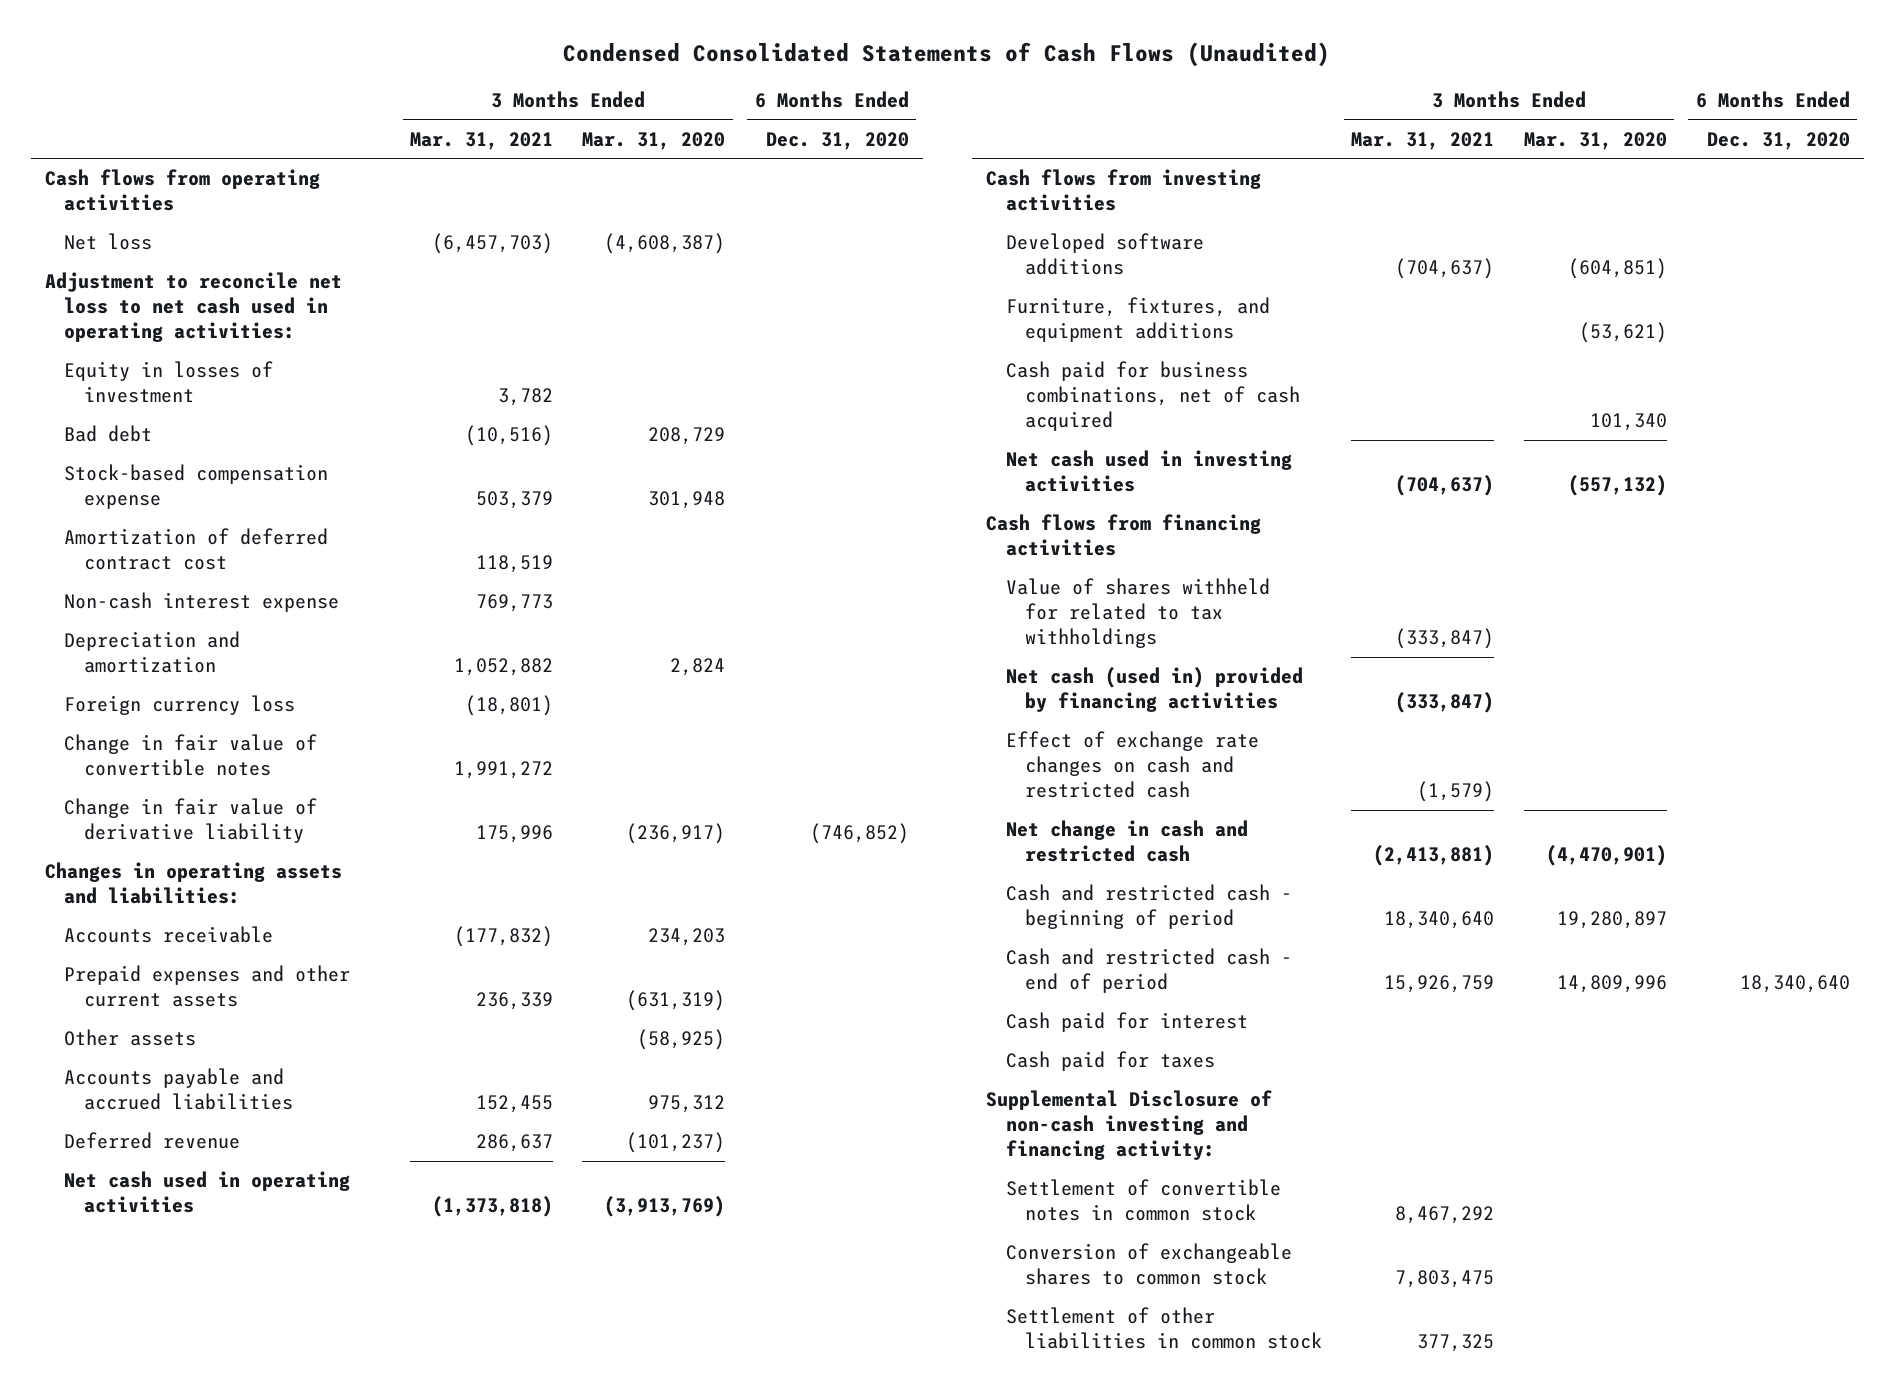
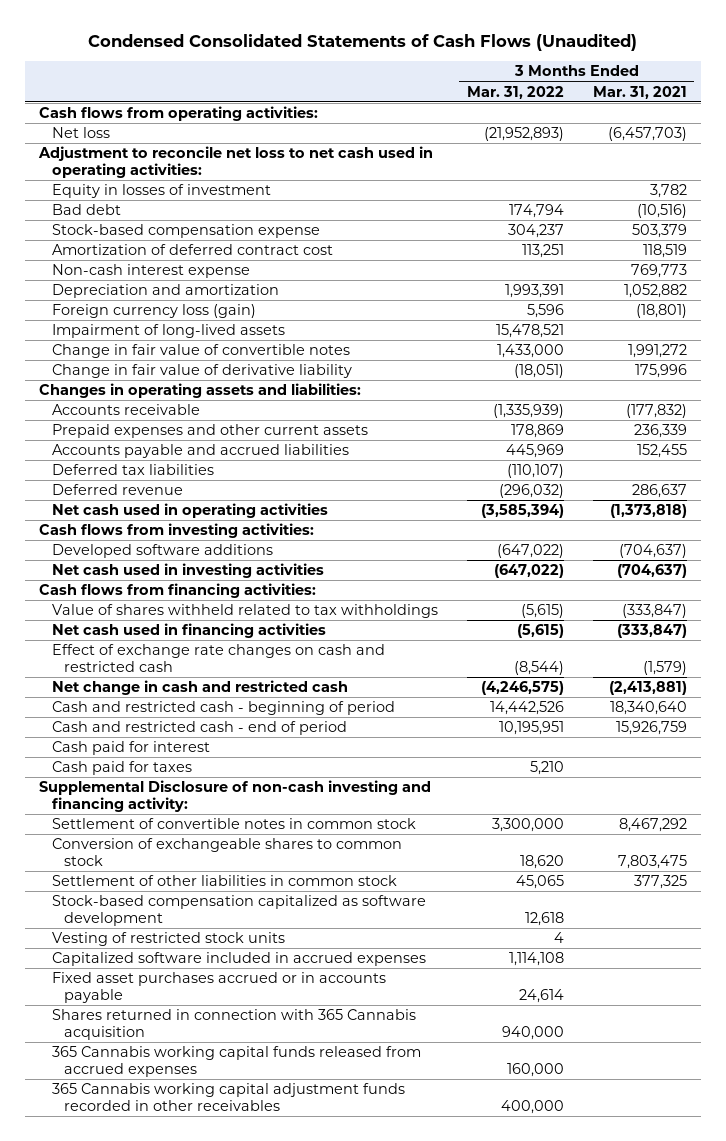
- | 3 Months Ended Mar. 31, 2021 | 3 Months Ended Mar. 31, 2020 | 6 Months Ended Dec. 31, 2020
+ | 3 Months Ended Mar. 31, 2022 | 3 Months Ended Mar. 31, 2021
- Cash flows from operating activities
+ Cash flows from operating activities:
- Foreign currency loss | (18,801) | |
+ Foreign currency loss (gain) | 5,596 | (18,801)
+ Impairment of long-lived assets | 15,478,521 |
- Other assets | | (58,925) |
+ Deferred tax liabilities | (110,107) |
- Cash flows from investing activities
+ Cash flows from investing activities:
- Furniture, fixtures, and equipment additions | | (53,621) |
- Cash paid for business combinations, net of cash acquired | | 101,340 |
- Cash flows from financing activities
- Value of shares withheld for related to tax withholdings | (333,847) | |
- Net cash (used in) provided by financing activities | (333,847) | |
+ Cash flows from financing activities:
+ Value of shares withheld related to tax withholdings | (5,615) | (333,847)
+ Net cash used in financing activities | (5,615) | (333,847)
+ Stock-based compensation capitalized as software development | 12,618 |
+ Vesting of restricted stock units | 4 |
+ Capitalized software included in accrued expenses | 1,114,108 |
+ Fixed asset purchases accrued or in accounts payable | 24,614 |
+ Shares returned in connection with 365 Cannabis acquisition | 940,000 |
+ 365 Cannabis working capital funds released from accrued expenses | 160,000 |
+ 365 Cannabis working capital adjustment funds recorded in other receivables | 400,000 |

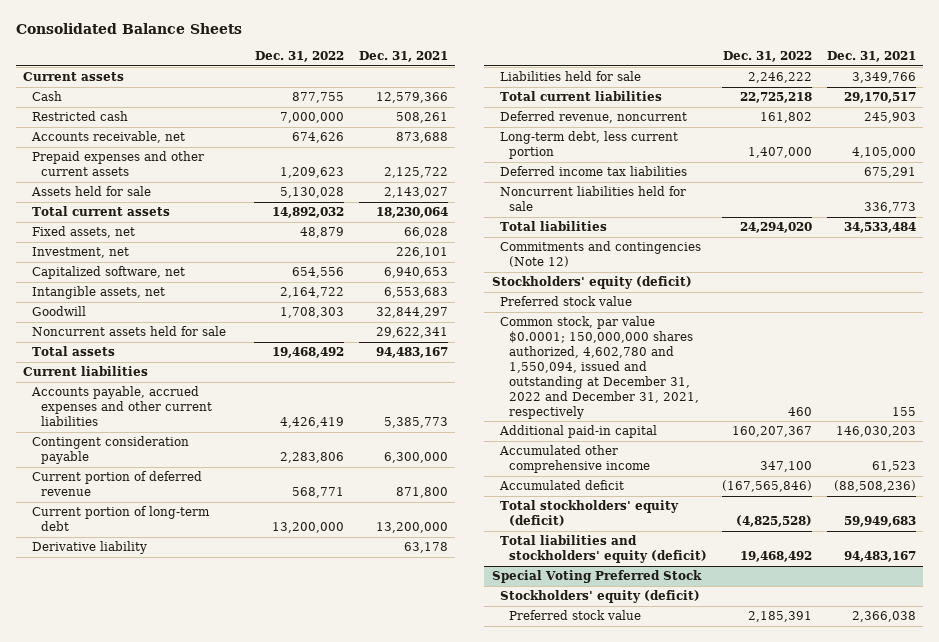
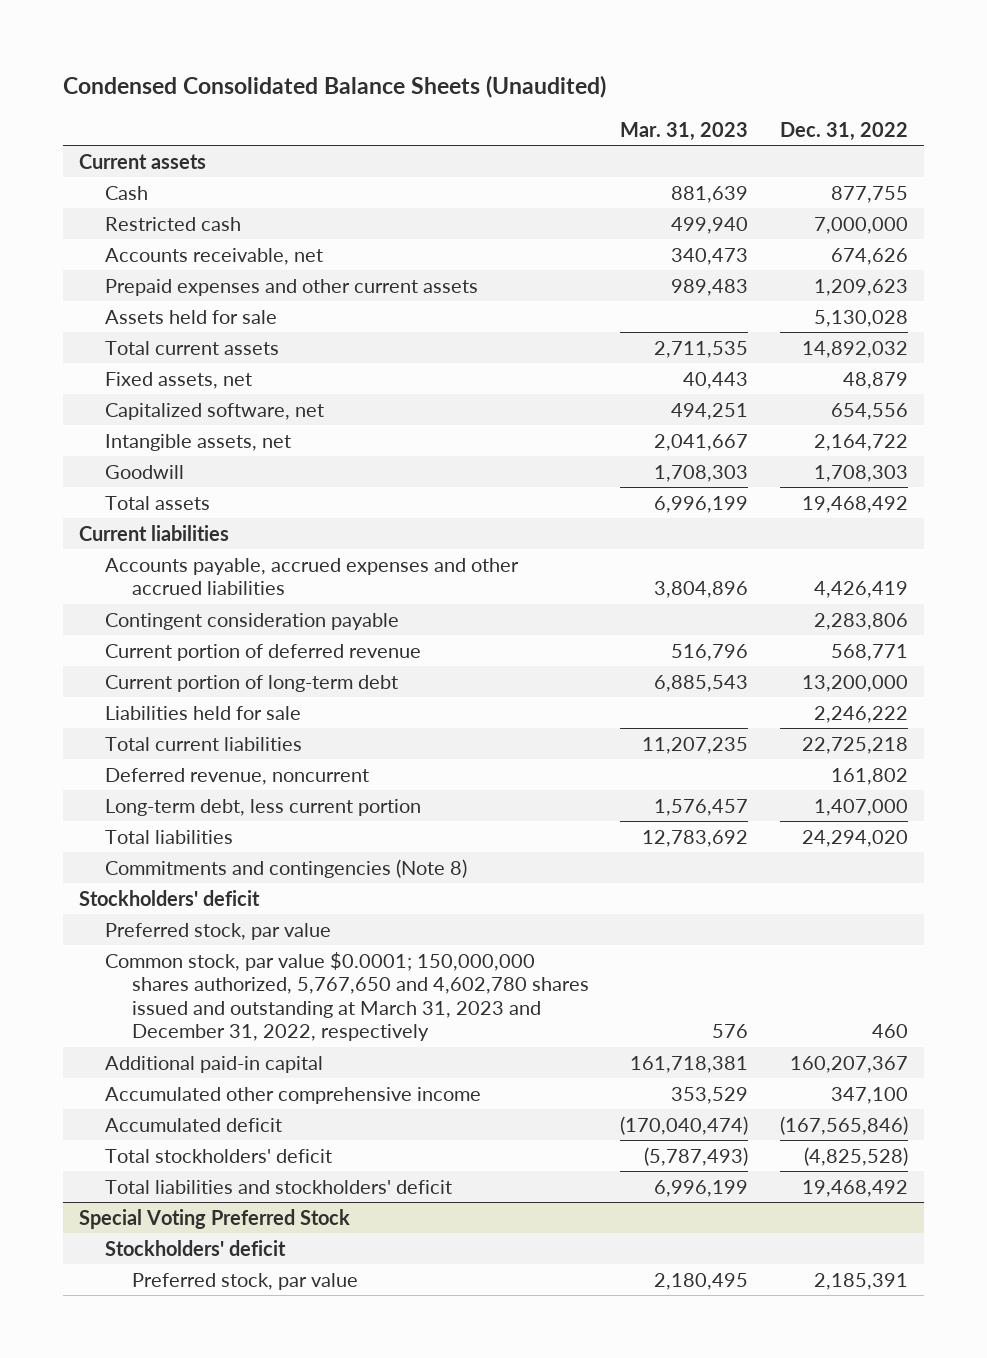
- Consolidated Balance Sheets
+ Condensed Consolidated Balance Sheets (Unaudited)
- | Dec. 31, 2022 | Dec. 31, 2021
+ | Mar. 31, 2023 | Dec. 31, 2022
- Investment, net | | 226,101
- Noncurrent assets held for sale | | 29,622,341
- Accounts payable, accrued expenses and other current liabilities | 4,426,419 | 5,385,773
+ Accounts payable, accrued expenses and other accrued liabilities | 3,804,896 | 4,426,419
- Derivative liability | | 63,178
- Deferred income tax liabilities | | 675,291
- Noncurrent liabilities held for sale | | 336,773
- Commitments and contingencies (Note 12)
- Stockholders' equity (deficit)
- Preferred stock value
- Common stock, par value $0.0001; 150,000,000 shares authorized, 4,602,780 and 1,550,094, issued and outstanding at December 31, 2022 and December 31, 2021, respectively | 460 | 155
+ Commitments and contingencies (Note 8)
+ Stockholders' deficit
+ Preferred stock, par value
+ Common stock, par value $0.0001; 150,000,000 shares authorized, 5,767,650 and 4,602,780 shares issued and outstanding at March 31, 2023 and December 31, 2022, respectively | 576 | 460
- Total stockholders' equity (deficit) | (4,825,528) | 59,949,683
- Total liabilities and stockholders' equity (deficit) | 19,468,492 | 94,483,167
+ Total stockholders' deficit | (5,787,493) | (4,825,528)
+ Total liabilities and stockholders' deficit | 6,996,199 | 19,468,492
@ Special Voting Preferred Stock
- Stockholders' equity (deficit)
- Preferred stock value | 2,185,391 | 2,366,038
+ Stockholders' deficit
+ Preferred stock, par value | 2,180,495 | 2,185,391

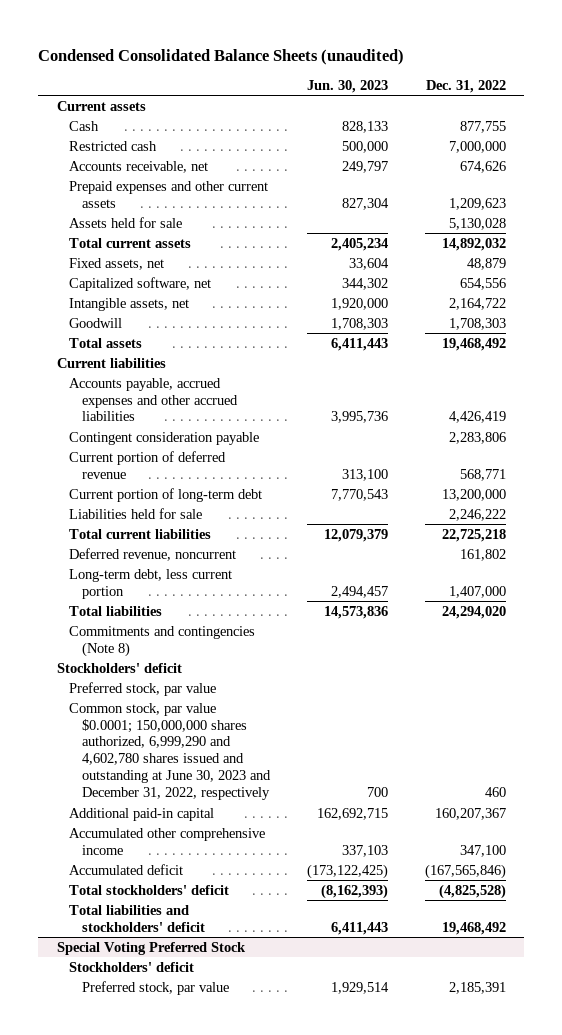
- Condensed Consolidated Balance Sheets (Unaudited)
+ Condensed Consolidated Balance Sheets (unaudited)
- | Mar. 31, 2023 | Dec. 31, 2022
+ | Jun. 30, 2023 | Dec. 31, 2022
- Common stock, par value $0.0001; 150,000,000 shares authorized, 5,767,650 and 4,602,780 shares issued and outstanding at March 31, 2023 and December 31, 2022, respectively | 576 | 460
+ Common stock, par value $0.0001; 150,000,000 shares authorized, 6,999,290 and 4,602,780 shares issued and outstanding at June 30, 2023 and December 31, 2022, respectively | 700 | 460

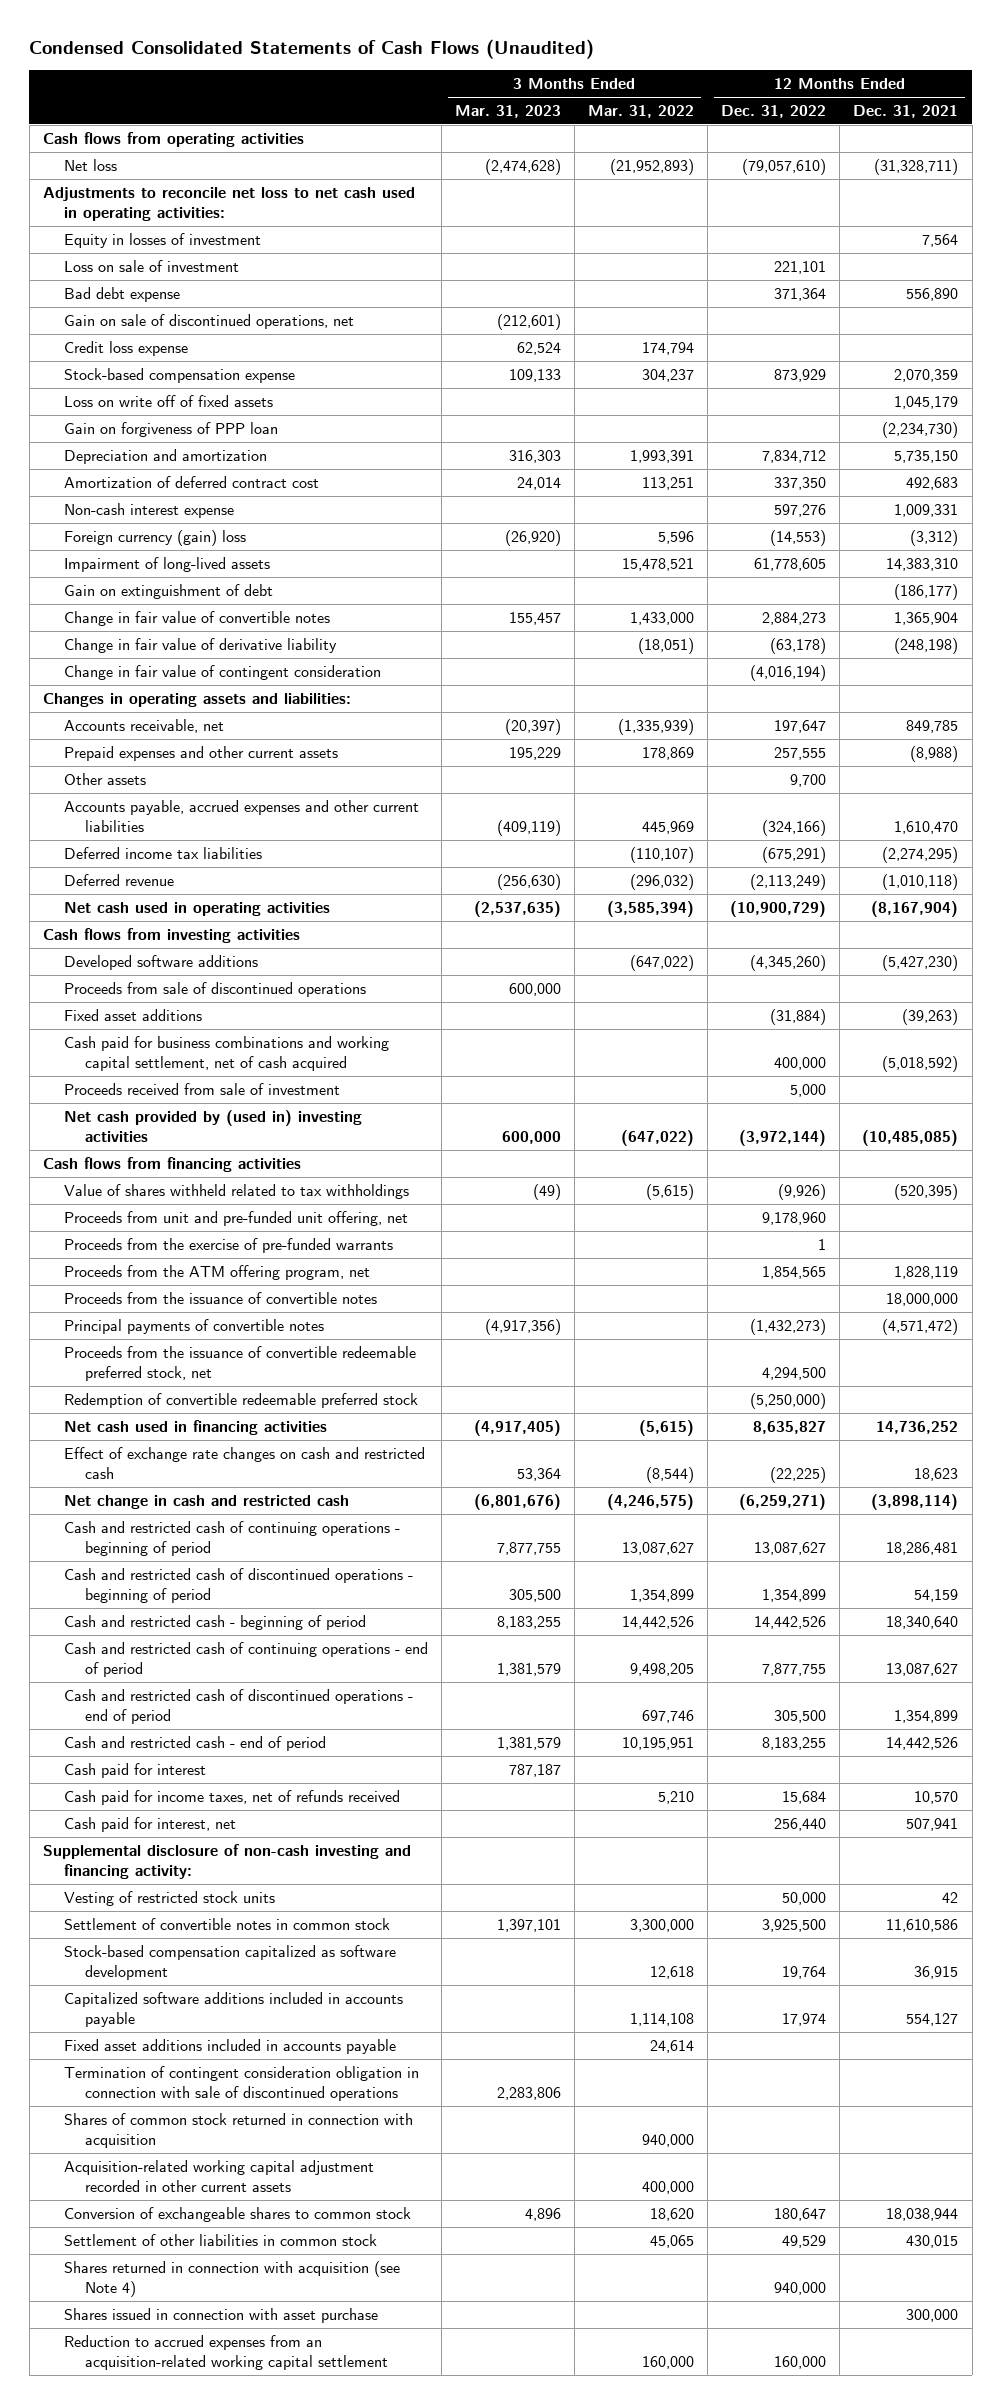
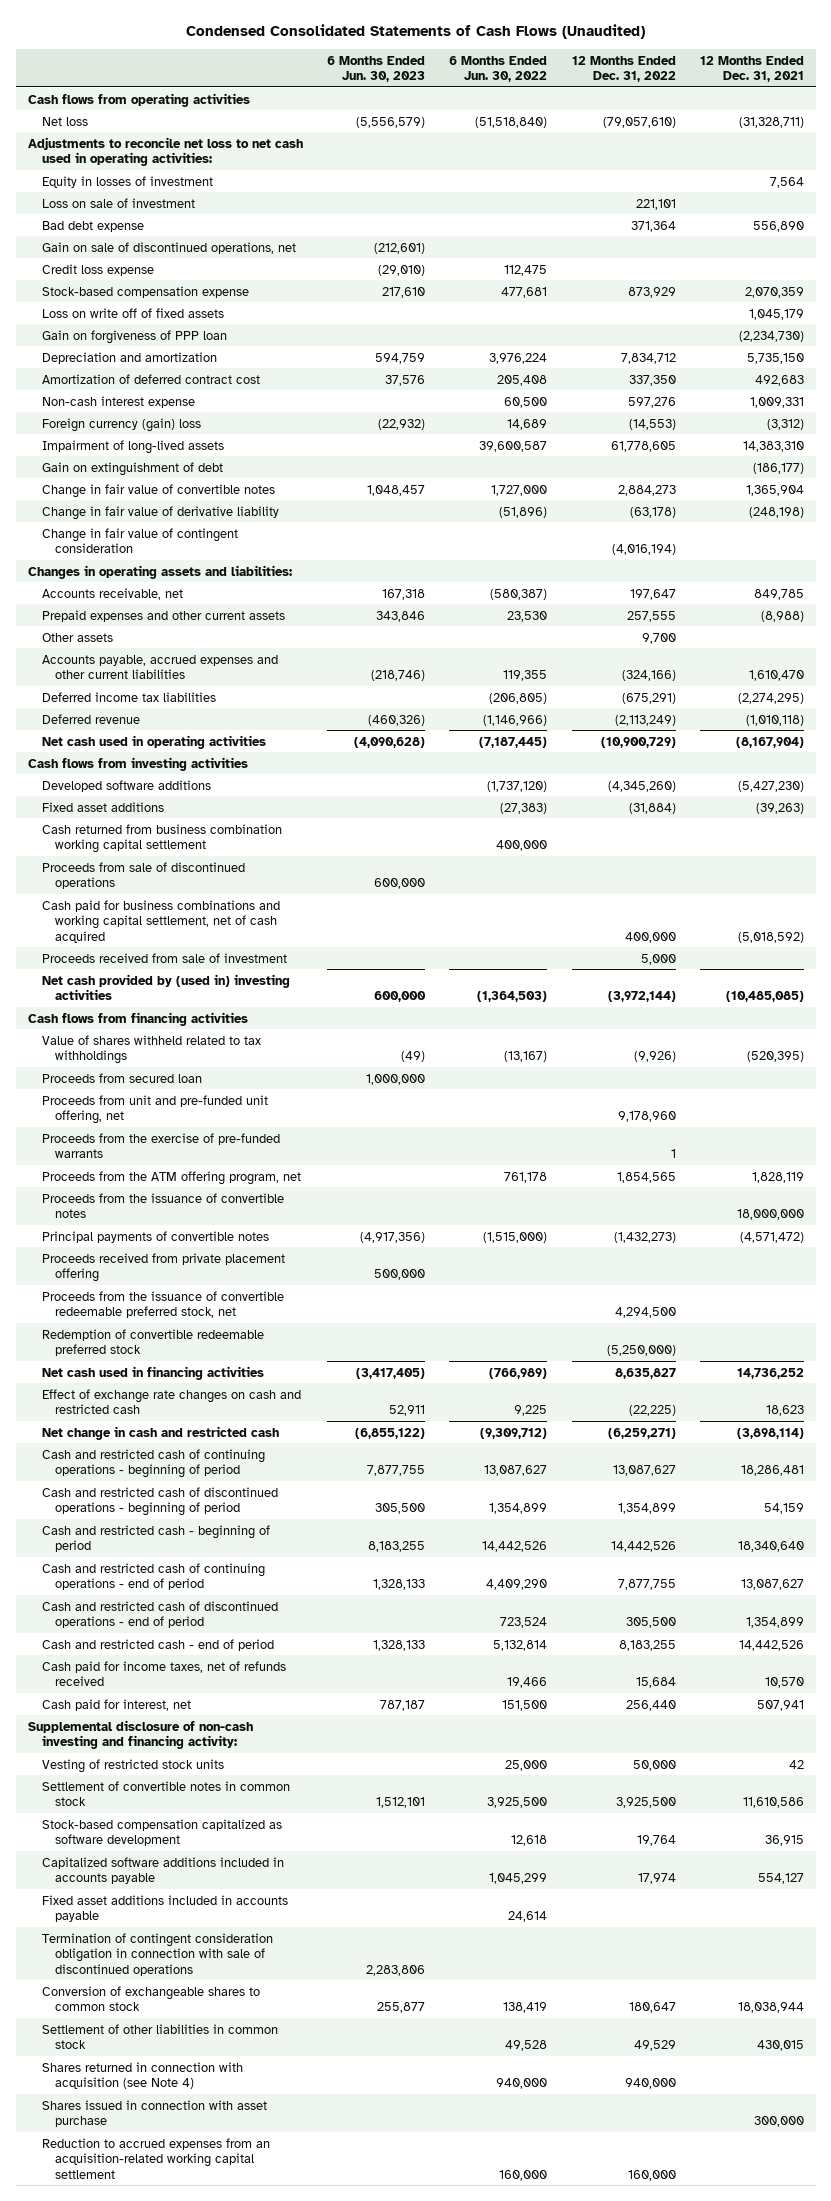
- | 3 Months Ended Mar. 31, 2023 | 3 Months Ended Mar. 31, 2022 | 12 Months Ended Dec. 31, 2022 | 12 Months Ended Dec. 31, 2021
+ | 6 Months Ended Jun. 30, 2023 | 6 Months Ended Jun. 30, 2022 | 12 Months Ended Dec. 31, 2022 | 12 Months Ended Dec. 31, 2021
+ Cash returned from business combination working capital settlement | | 400,000 | |
moved down: Proceeds from sale of discontinued operations | 600,000 | | |
+ Proceeds from secured loan | 1,000,000 | | |
+ Proceeds received from private placement offering | 500,000 | | |
- Cash paid for interest | 787,187 | | |
- Shares of common stock returned in connection with acquisition | | 940,000 | |
- Acquisition-related working capital adjustment recorded in other current assets | | 400,000 | |

